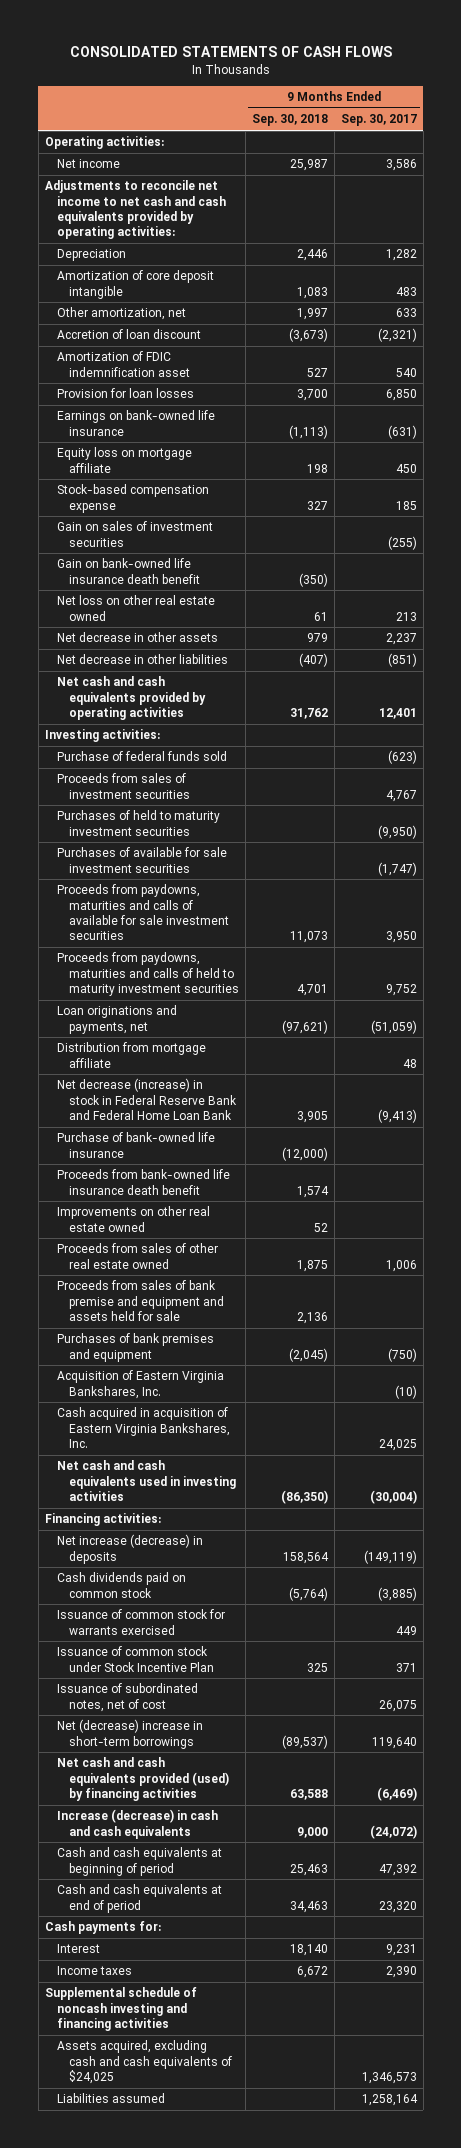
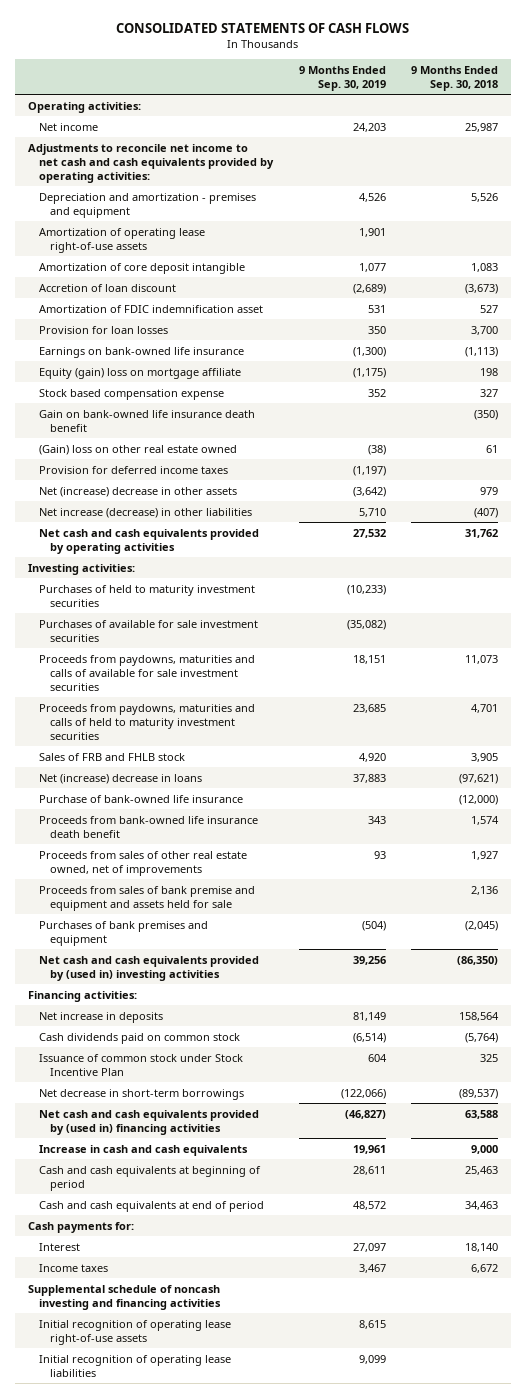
- | 9 Months Ended Sep. 30, 2018 | 9 Months Ended Sep. 30, 2017
+ | 9 Months Ended Sep. 30, 2019 | 9 Months Ended Sep. 30, 2018
- Depreciation | 2,446 | 1,282
+ Depreciation and amortization - premises and equipment | 4,526 | 5,526
+ Amortization of operating lease right-of-use assets | 1,901 |
- Other amortization, net | 1,997 | 633
- Equity loss on mortgage affiliate | 198 | 450
- Stock-based compensation expense | 327 | 185
- Gain on sales of investment securities | | (255)
+ Equity (gain) loss on mortgage affiliate | (1,175) | 198
+ Stock based compensation expense | 352 | 327
- Net loss on other real estate owned | 61 | 213
- Net decrease in other assets | 979 | 2,237
- Net decrease in other liabilities | (407) | (851)
+ (Gain) loss on other real estate owned | (38) | 61
+ Provision for deferred income taxes | (1,197) |
+ Net (increase) decrease in other assets | (3,642) | 979
+ Net increase (decrease) in other liabilities | 5,710 | (407)
- Purchase of federal funds sold | | (623)
- Proceeds from sales of investment securities | | 4,767
- Loan originations and payments, net | (97,621) | (51,059)
- Distribution from mortgage affiliate | | 48
- Net decrease (increase) in stock in Federal Reserve Bank and Federal Home Loan Bank | 3,905 | (9,413)
+ Sales of FRB and FHLB stock | 4,920 | 3,905
+ Net (increase) decrease in loans | 37,883 | (97,621)
- Improvements on other real estate owned | 52 |
- Proceeds from sales of other real estate owned | 1,875 | 1,006
+ Proceeds from sales of other real estate owned, net of improvements | 93 | 1,927
- Acquisition of Eastern Virginia Bankshares, Inc. | | (10)
- Cash acquired in acquisition of Eastern Virginia Bankshares, Inc. | | 24,025
- Net cash and cash equivalents used in investing activities | (86,350) | (30,004)
+ Net cash and cash equivalents provided by (used in) investing activities | 39,256 | (86,350)
- Net increase (decrease) in deposits | 158,564 | (149,119)
+ Net increase in deposits | 81,149 | 158,564
- Issuance of common stock for warrants exercised | | 449
- Issuance of subordinated notes, net of cost | | 26,075
- Net (decrease) increase in short-term borrowings | (89,537) | 119,640
- Net cash and cash equivalents provided (used) by financing activities | 63,588 | (6,469)
- Increase (decrease) in cash and cash equivalents | 9,000 | (24,072)
+ Net decrease in short-term borrowings | (122,066) | (89,537)
+ Net cash and cash equivalents provided by (used in) financing activities | (46,827) | 63,588
+ Increase in cash and cash equivalents | 19,961 | 9,000
- Assets acquired, excluding cash and cash equivalents of $24,025 | | 1,346,573
- Liabilities assumed | | 1,258,164
+ Initial recognition of operating lease right-of-use assets | 8,615 |
+ Initial recognition of operating lease liabilities | 9,099 |

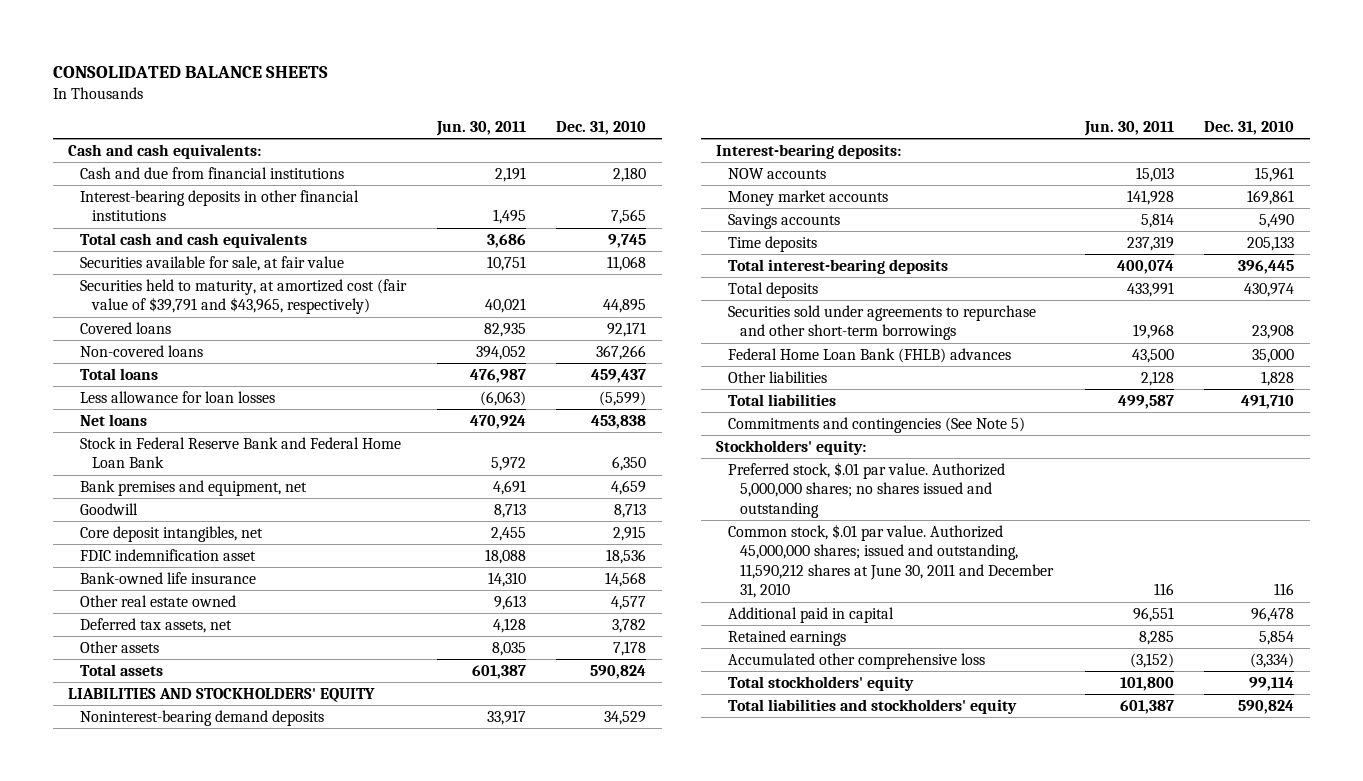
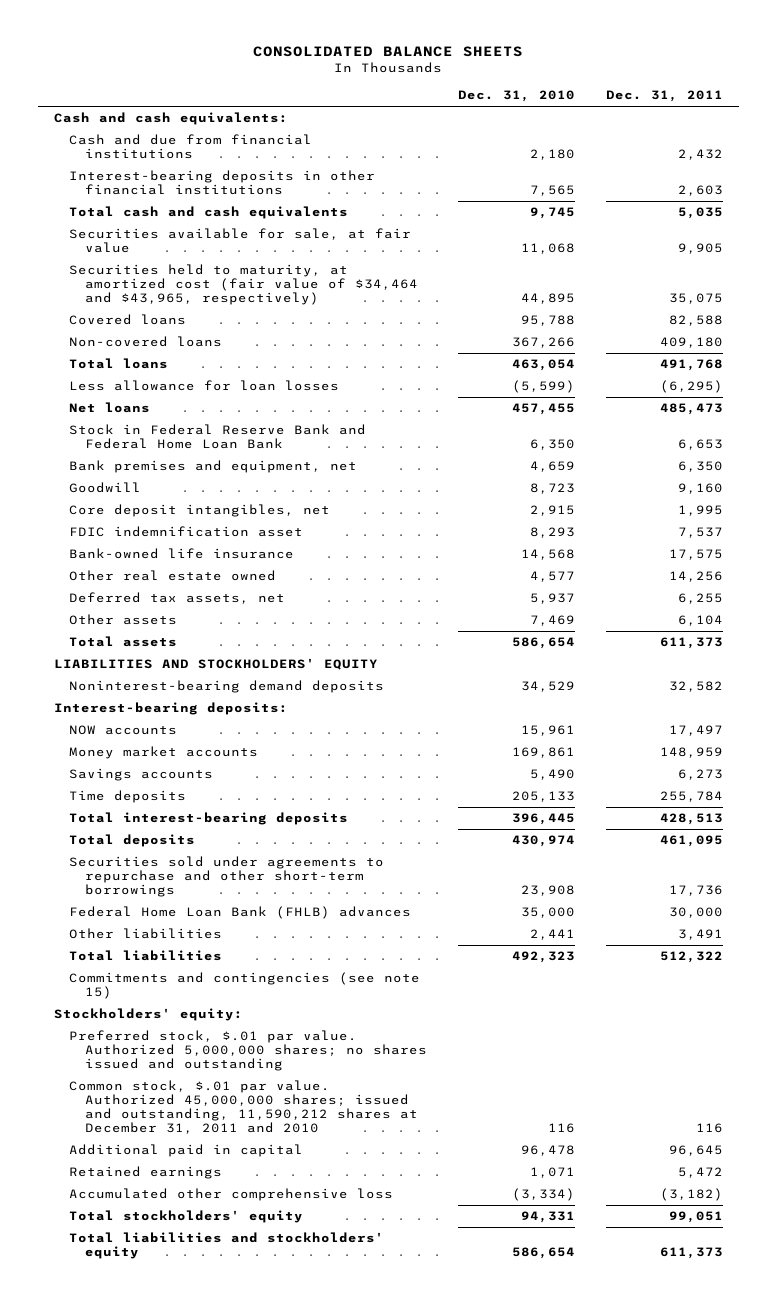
- | Jun. 30, 2011 | Dec. 31, 2010
+ | Dec. 31, 2010 | Dec. 31, 2011
- Securities held to maturity, at amortized cost (fair value of $39,791 and $43,965, respectively) | 40,021 | 44,895
- Covered loans | 82,935 | 92,171
+ Securities held to maturity, at amortized cost (fair value of $34,464 and $43,965, respectively) | 44,895 | 35,075
+ Covered loans | 95,788 | 82,588
- Total loans | 476,987 | 459,437
+ Total loans | 463,054 | 491,768
- Net loans | 470,924 | 453,838
+ Net loans | 457,455 | 485,473
- Goodwill | 8,713 | 8,713
+ Goodwill | 8,723 | 9,160
- FDIC indemnification asset | 18,088 | 18,536
+ FDIC indemnification asset | 8,293 | 7,537
- Deferred tax assets, net | 4,128 | 3,782
- Other assets | 8,035 | 7,178
- Total assets | 601,387 | 590,824
+ Deferred tax assets, net | 5,937 | 6,255
+ Other assets | 7,469 | 6,104
+ Total assets | 586,654 | 611,373
- Other liabilities | 2,128 | 1,828
- Total liabilities | 499,587 | 491,710
- Commitments and contingencies (See Note 5)
+ Other liabilities | 2,441 | 3,491
+ Total liabilities | 492,323 | 512,322
+ Commitments and contingencies (see note 15)
- Common stock, $.01 par value. Authorized 45,000,000 shares; issued and outstanding, 11,590,212 shares at June 30, 2011 and December 31, 2010 | 116 | 116
+ Common stock, $.01 par value. Authorized 45,000,000 shares; issued and outstanding, 11,590,212 shares at December 31, 2011 and 2010 | 116 | 116
- Retained earnings | 8,285 | 5,854
+ Retained earnings | 1,071 | 5,472
- Total stockholders' equity | 101,800 | 99,114
- Total liabilities and stockholders' equity | 601,387 | 590,824
+ Total stockholders' equity | 94,331 | 99,051
+ Total liabilities and stockholders' equity | 586,654 | 611,373

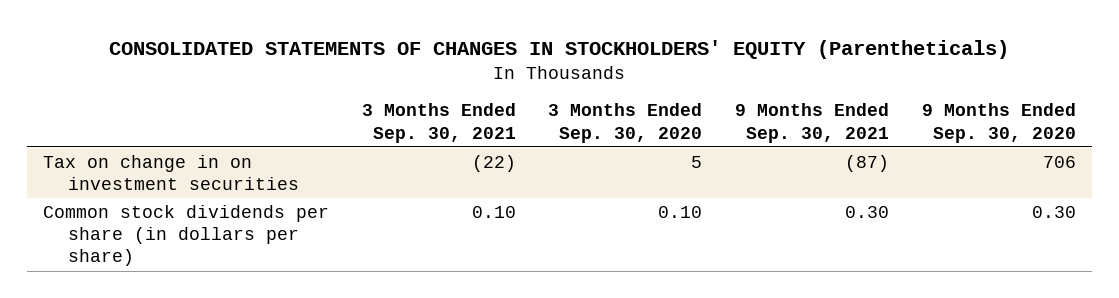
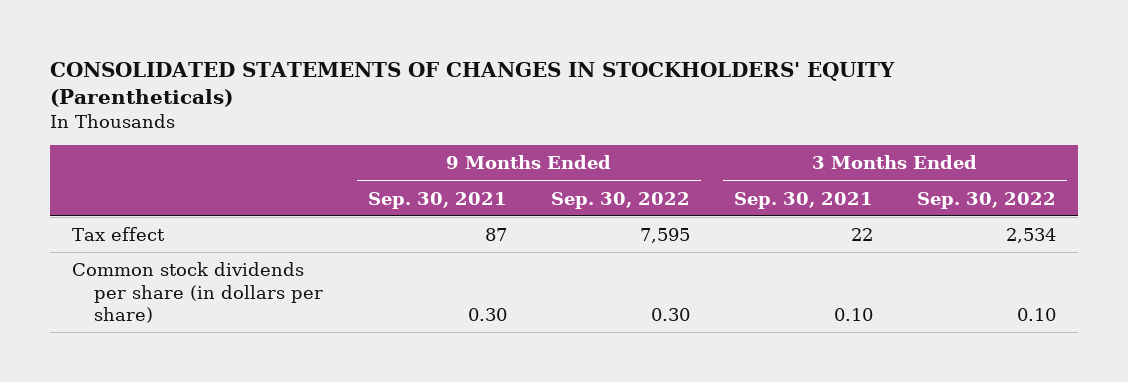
- | 3 Months Ended Sep. 30, 2021 | 3 Months Ended Sep. 30, 2020 | 9 Months Ended Sep. 30, 2021 | 9 Months Ended Sep. 30, 2020
+ | 9 Months Ended Sep. 30, 2021 | 9 Months Ended Sep. 30, 2022 | 3 Months Ended Sep. 30, 2021 | 3 Months Ended Sep. 30, 2022
- Tax on change in on investment securities | (22) | 5 | (87) | 706
+ Tax effect | 87 | 7,595 | 22 | 2,534

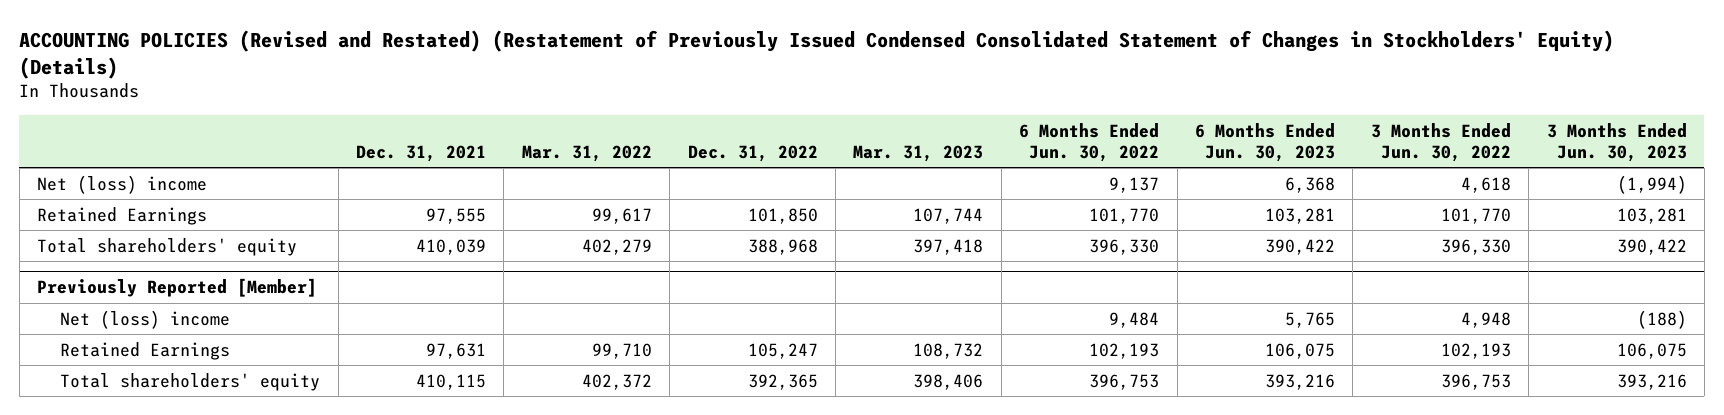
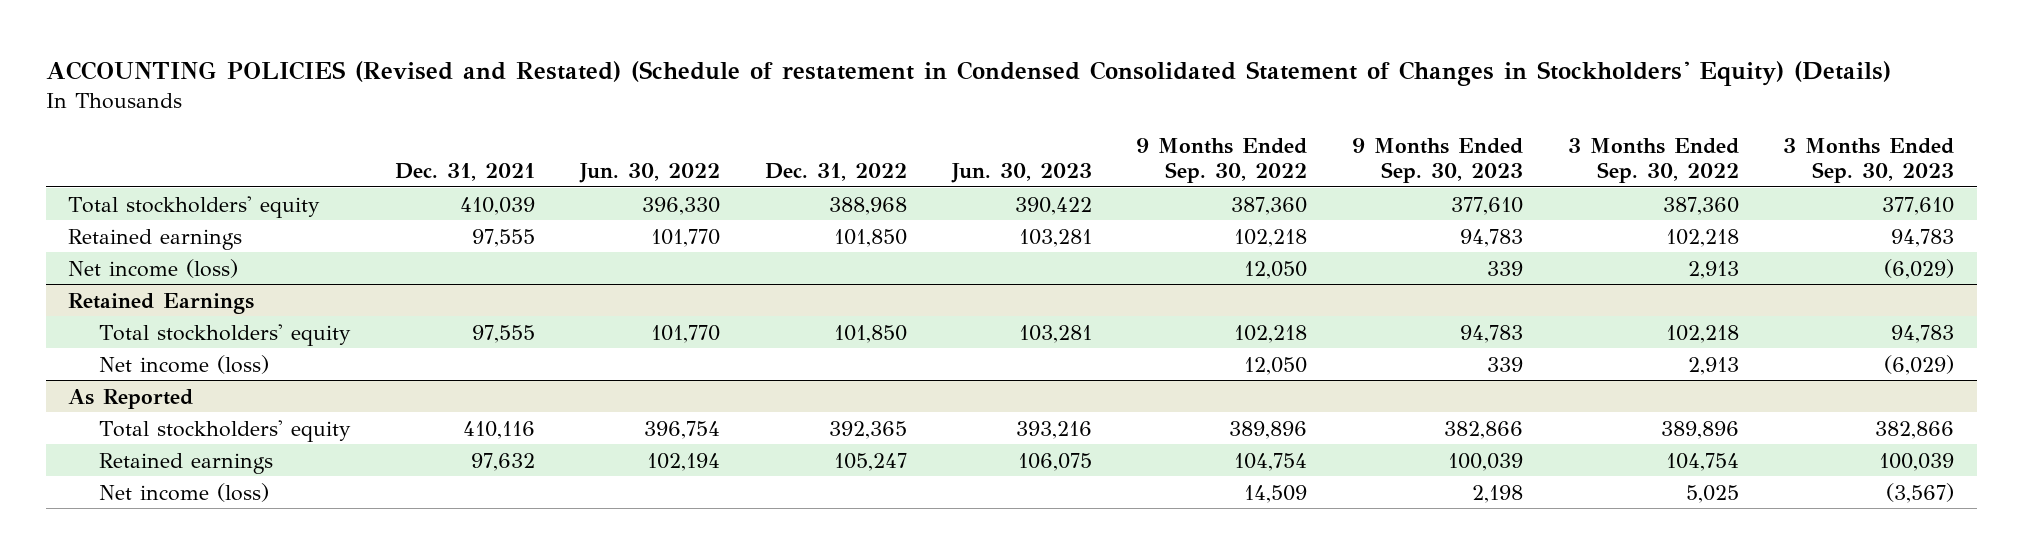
- ACCOUNTING POLICIES (Revised and Restated) (Restatement of Previously Issued Condensed Consolidated Statement of Changes in Stockholders' Equity) (Details)
+ ACCOUNTING POLICIES (Revised and Restated) (Schedule of restatement in Condensed Consolidated Statement of Changes in Stockholders' Equity) (Details)
- | Dec. 31, 2021 | Mar. 31, 2022 | Dec. 31, 2022 | Mar. 31, 2023 | 6 Months Ended Jun. 30, 2022 | 6 Months Ended Jun. 30, 2023 | 3 Months Ended Jun. 30, 2022 | 3 Months Ended Jun. 30, 2023
+ | Dec. 31, 2021 | Jun. 30, 2022 | Dec. 31, 2022 | Jun. 30, 2023 | 9 Months Ended Sep. 30, 2022 | 9 Months Ended Sep. 30, 2023 | 3 Months Ended Sep. 30, 2022 | 3 Months Ended Sep. 30, 2023
- Net (loss) income | | | | | 9,137 | 6,368 | 4,618 | (1,994)
- Retained Earnings | 97,555 | 99,617 | 101,850 | 107,744 | 101,770 | 103,281 | 101,770 | 103,281
- Total shareholders' equity | 410,039 | 402,279 | 388,968 | 397,418 | 396,330 | 390,422 | 396,330 | 390,422
- Previously Reported [Member]
- Net (loss) income | | | | | 9,484 | 5,765 | 4,948 | (188)
- Retained Earnings | 97,631 | 99,710 | 105,247 | 108,732 | 102,193 | 106,075 | 102,193 | 106,075
- Total shareholders' equity | 410,115 | 402,372 | 392,365 | 398,406 | 396,753 | 393,216 | 396,753 | 393,216
+ Total stockholders' equity | 410,039 | 396,330 | 388,968 | 390,422 | 387,360 | 377,610 | 387,360 | 377,610
+ Retained earnings | 97,555 | 101,770 | 101,850 | 103,281 | 102,218 | 94,783 | 102,218 | 94,783
+ Net income (loss) | | | | | 12,050 | 339 | 2,913 | (6,029)
+ Retained Earnings
+ Total stockholders' equity | 97,555 | 101,770 | 101,850 | 103,281 | 102,218 | 94,783 | 102,218 | 94,783
+ Net income (loss) | | | | | 12,050 | 339 | 2,913 | (6,029)
+ As Reported
+ Total stockholders' equity | 410,116 | 396,754 | 392,365 | 393,216 | 389,896 | 382,866 | 389,896 | 382,866
+ Retained earnings | 97,632 | 102,194 | 105,247 | 106,075 | 104,754 | 100,039 | 104,754 | 100,039
+ Net income (loss) | | | | | 14,509 | 2,198 | 5,025 | (3,567)

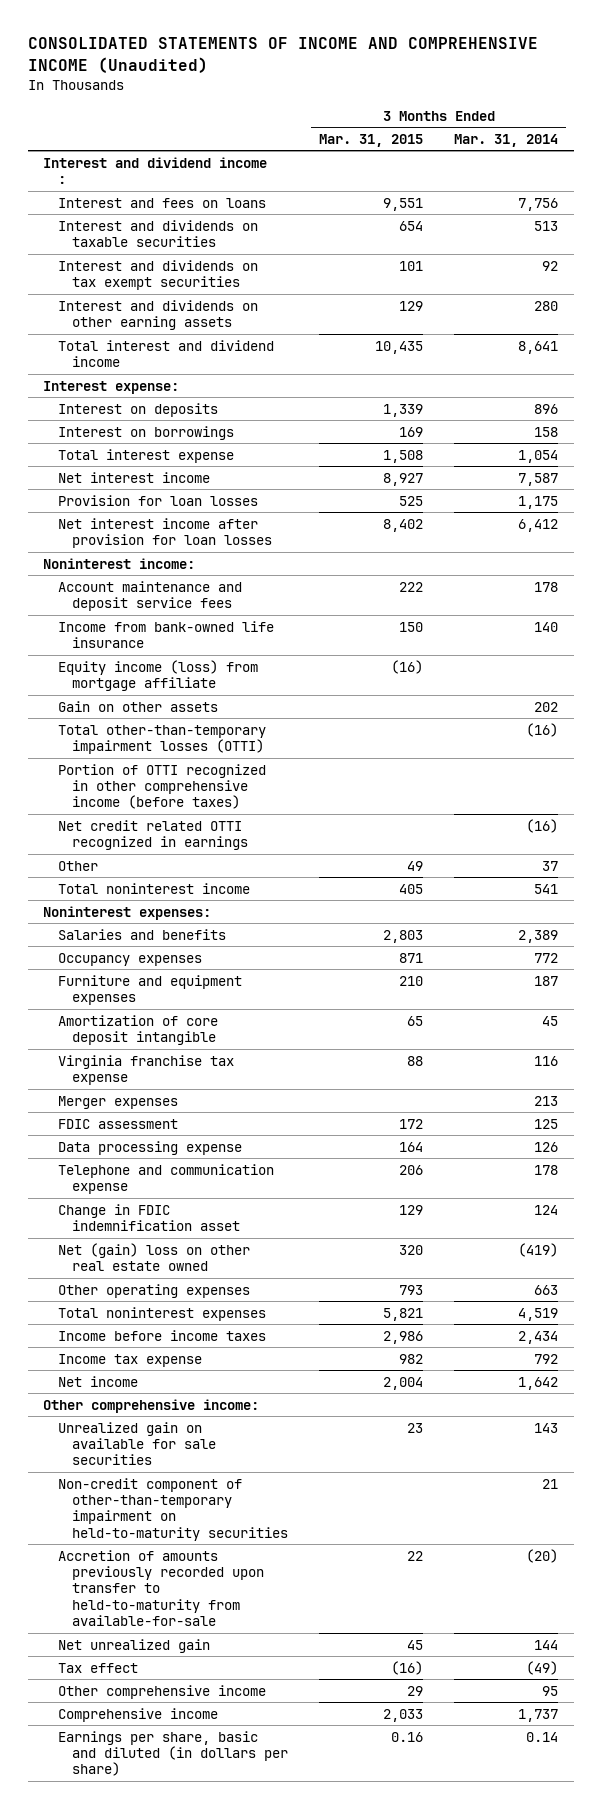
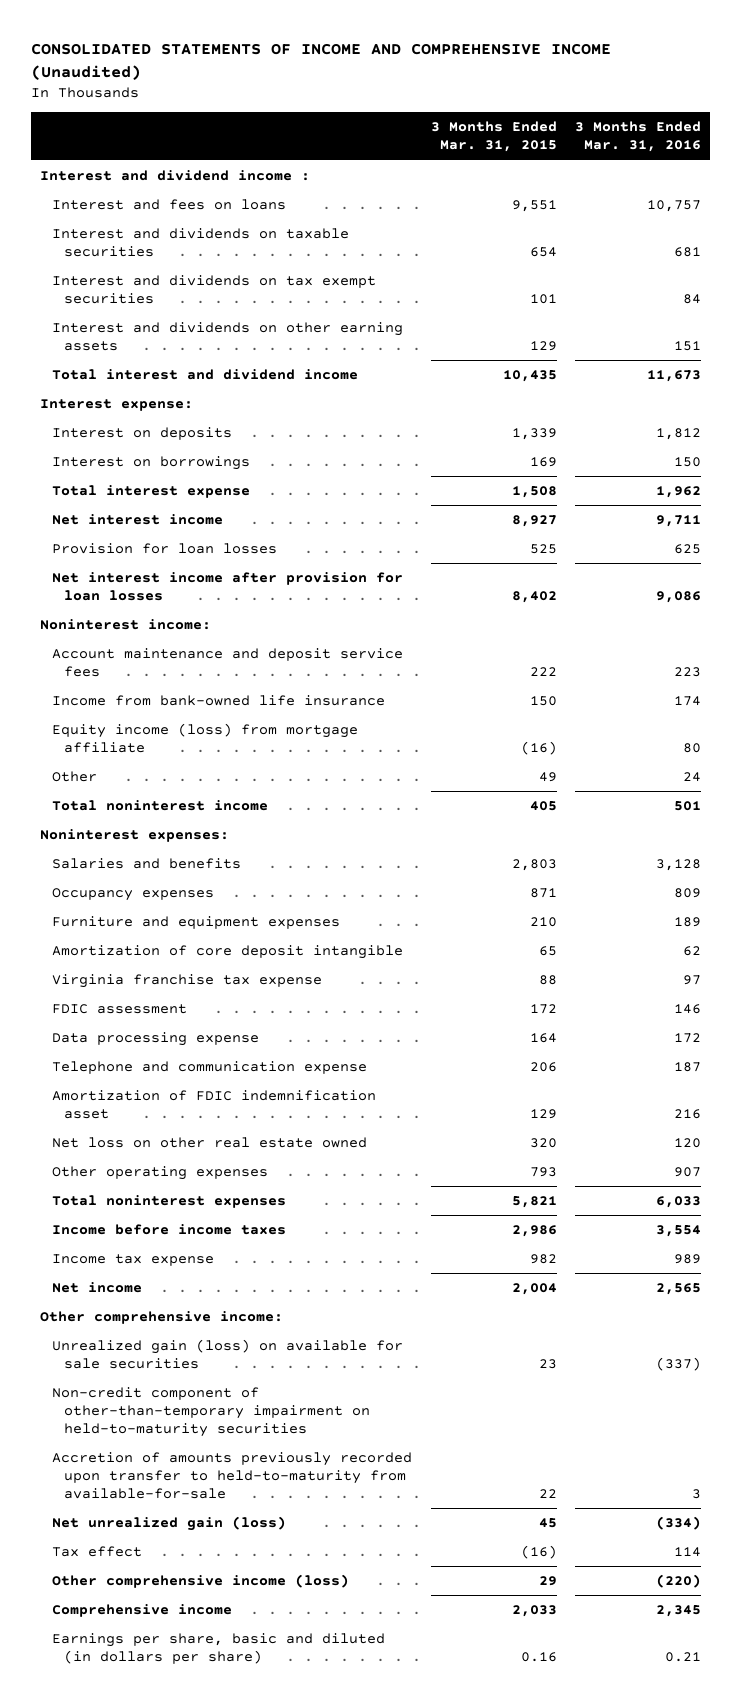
- | 3 Months Ended Mar. 31, 2015 | 3 Months Ended Mar. 31, 2014
+ | 3 Months Ended Mar. 31, 2015 | 3 Months Ended Mar. 31, 2016
- Gain on other assets | | 202
- Total other-than-temporary impairment losses (OTTI) | | (16)
- Portion of OTTI recognized in other comprehensive income (before taxes)
- Net credit related OTTI recognized in earnings | | (16)
- Merger expenses | | 213
- Change in FDIC indemnification asset | 129 | 124
- Net (gain) loss on other real estate owned | 320 | (419)
+ Amortization of FDIC indemnification asset | 129 | 216
+ Net loss on other real estate owned | 320 | 120
- Unrealized gain on available for sale securities | 23 | 143
+ Unrealized gain (loss) on available for sale securities | 23 | (337)
- Net unrealized gain | 45 | 144
+ Net unrealized gain (loss) | 45 | (334)
- Other comprehensive income | 29 | 95
+ Other comprehensive income (loss) | 29 | (220)

